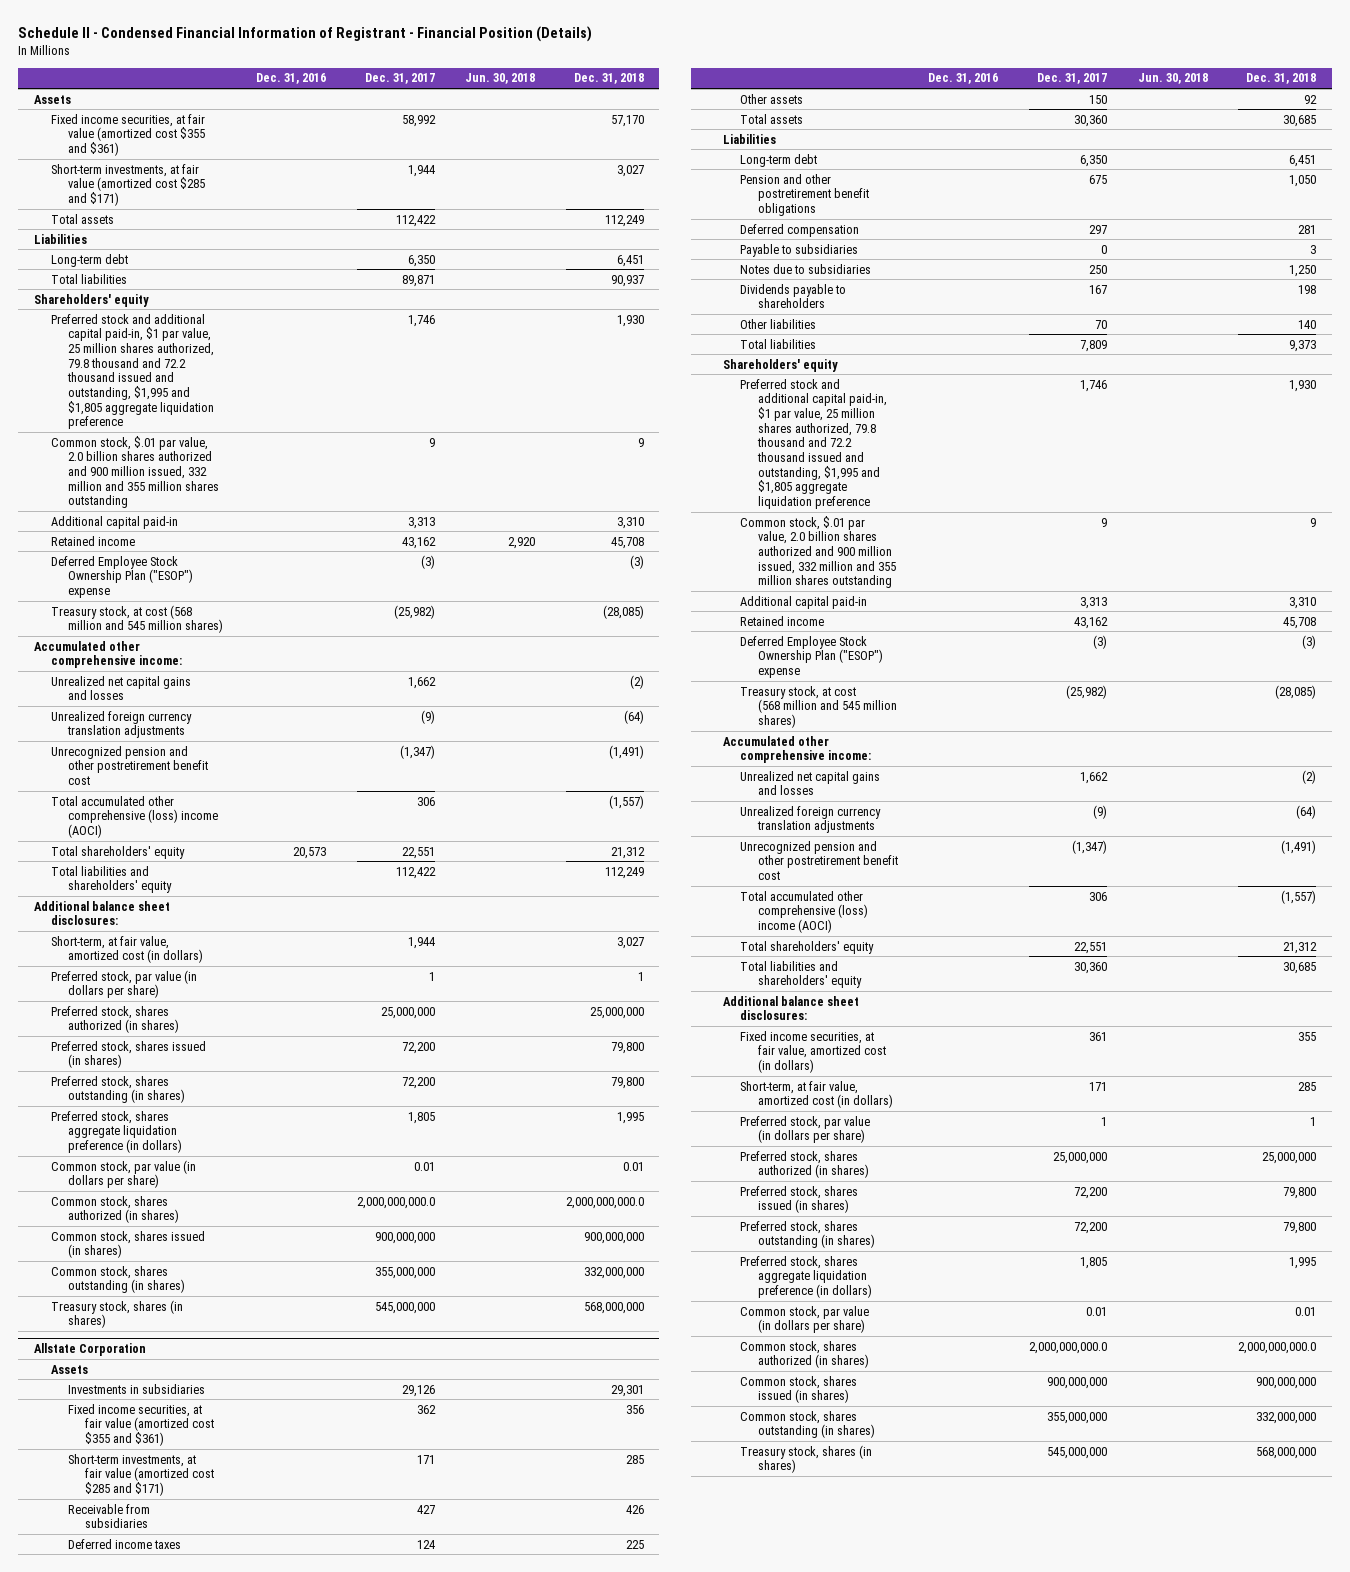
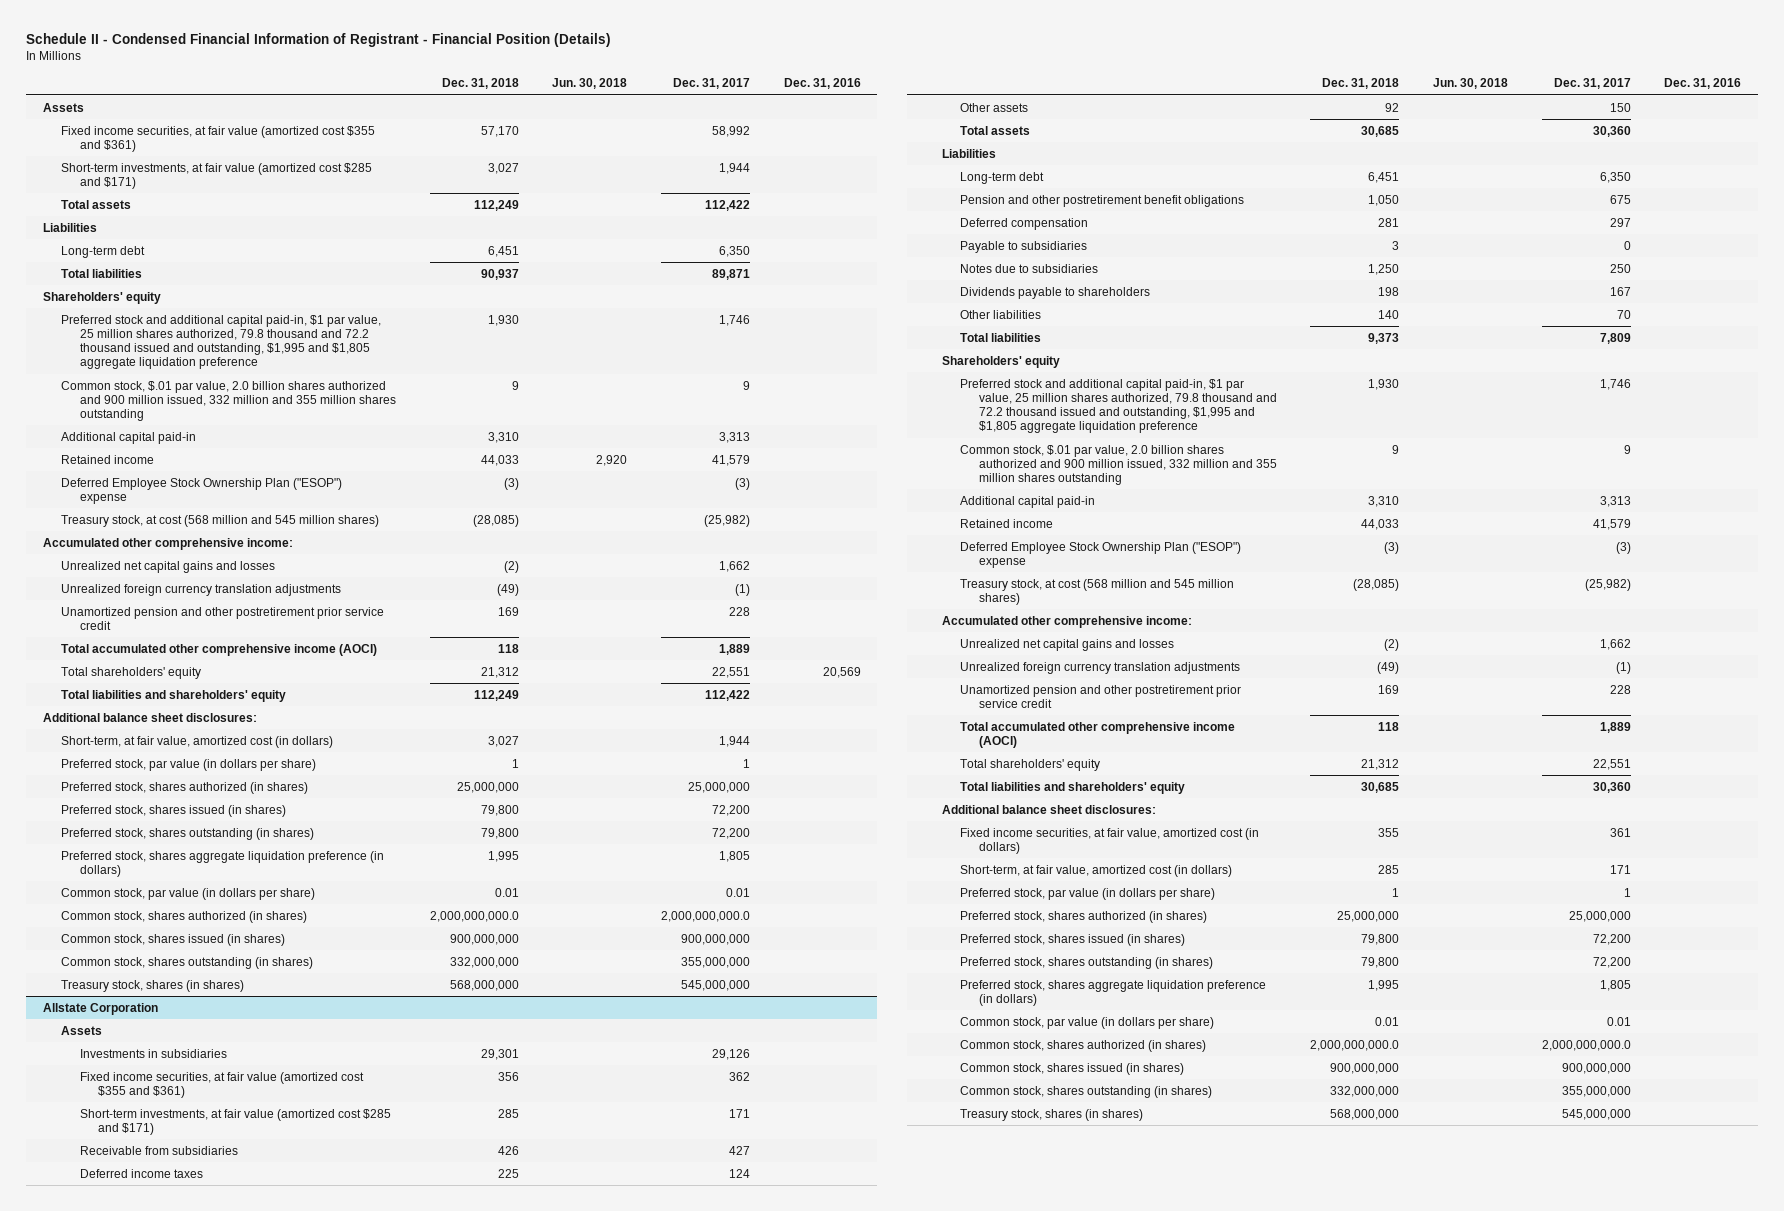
- | Dec. 31, 2016 | Dec. 31, 2017 | Jun. 30, 2018 | Dec. 31, 2018
+ | Dec. 31, 2018 | Jun. 30, 2018 | Dec. 31, 2017 | Dec. 31, 2016
- Retained income | | 43,162 | 2,920 | 45,708
+ Retained income | 44,033 | 2,920 | 41,579 |
- Unrealized foreign currency translation adjustments | | (9) | | (64)
- Unrecognized pension and other postretirement benefit cost | | (1,347) | | (1,491)
- Total accumulated other comprehensive (loss) income (AOCI) | | 306 | | (1,557)
- Total shareholders' equity | 20,573 | 22,551 | | 21,312
+ Unrealized foreign currency translation adjustments | (49) | | (1) |
+ Unamortized pension and other postretirement prior service credit | 169 | | 228 |
+ Total accumulated other comprehensive income (AOCI) | 118 | | 1,889 |
+ Total shareholders' equity | 21,312 | | 22,551 | 20,569
@ Allstate Corporation
- Retained income | | 43,162 | | 45,708
+ Retained income | 44,033 | | 41,579 |
- Unrealized foreign currency translation adjustments | | (9) | | (64)
- Unrecognized pension and other postretirement benefit cost | | (1,347) | | (1,491)
- Total accumulated other comprehensive (loss) income (AOCI) | | 306 | | (1,557)
+ Unrealized foreign currency translation adjustments | (49) | | (1) |
+ Unamortized pension and other postretirement prior service credit | 169 | | 228 |
+ Total accumulated other comprehensive income (AOCI) | 118 | | 1,889 |

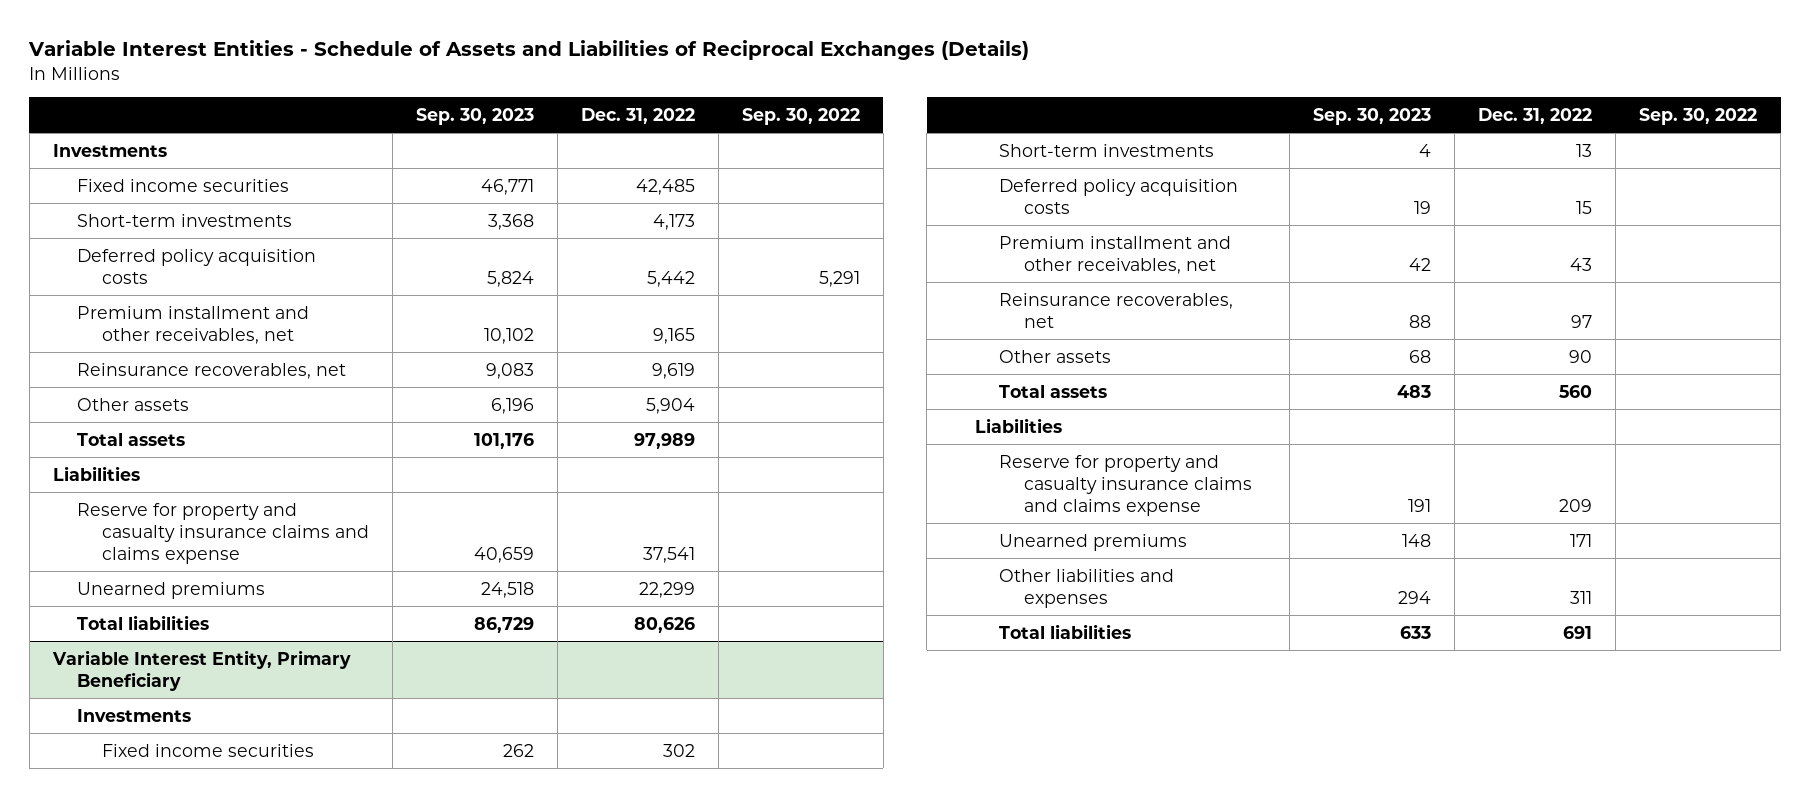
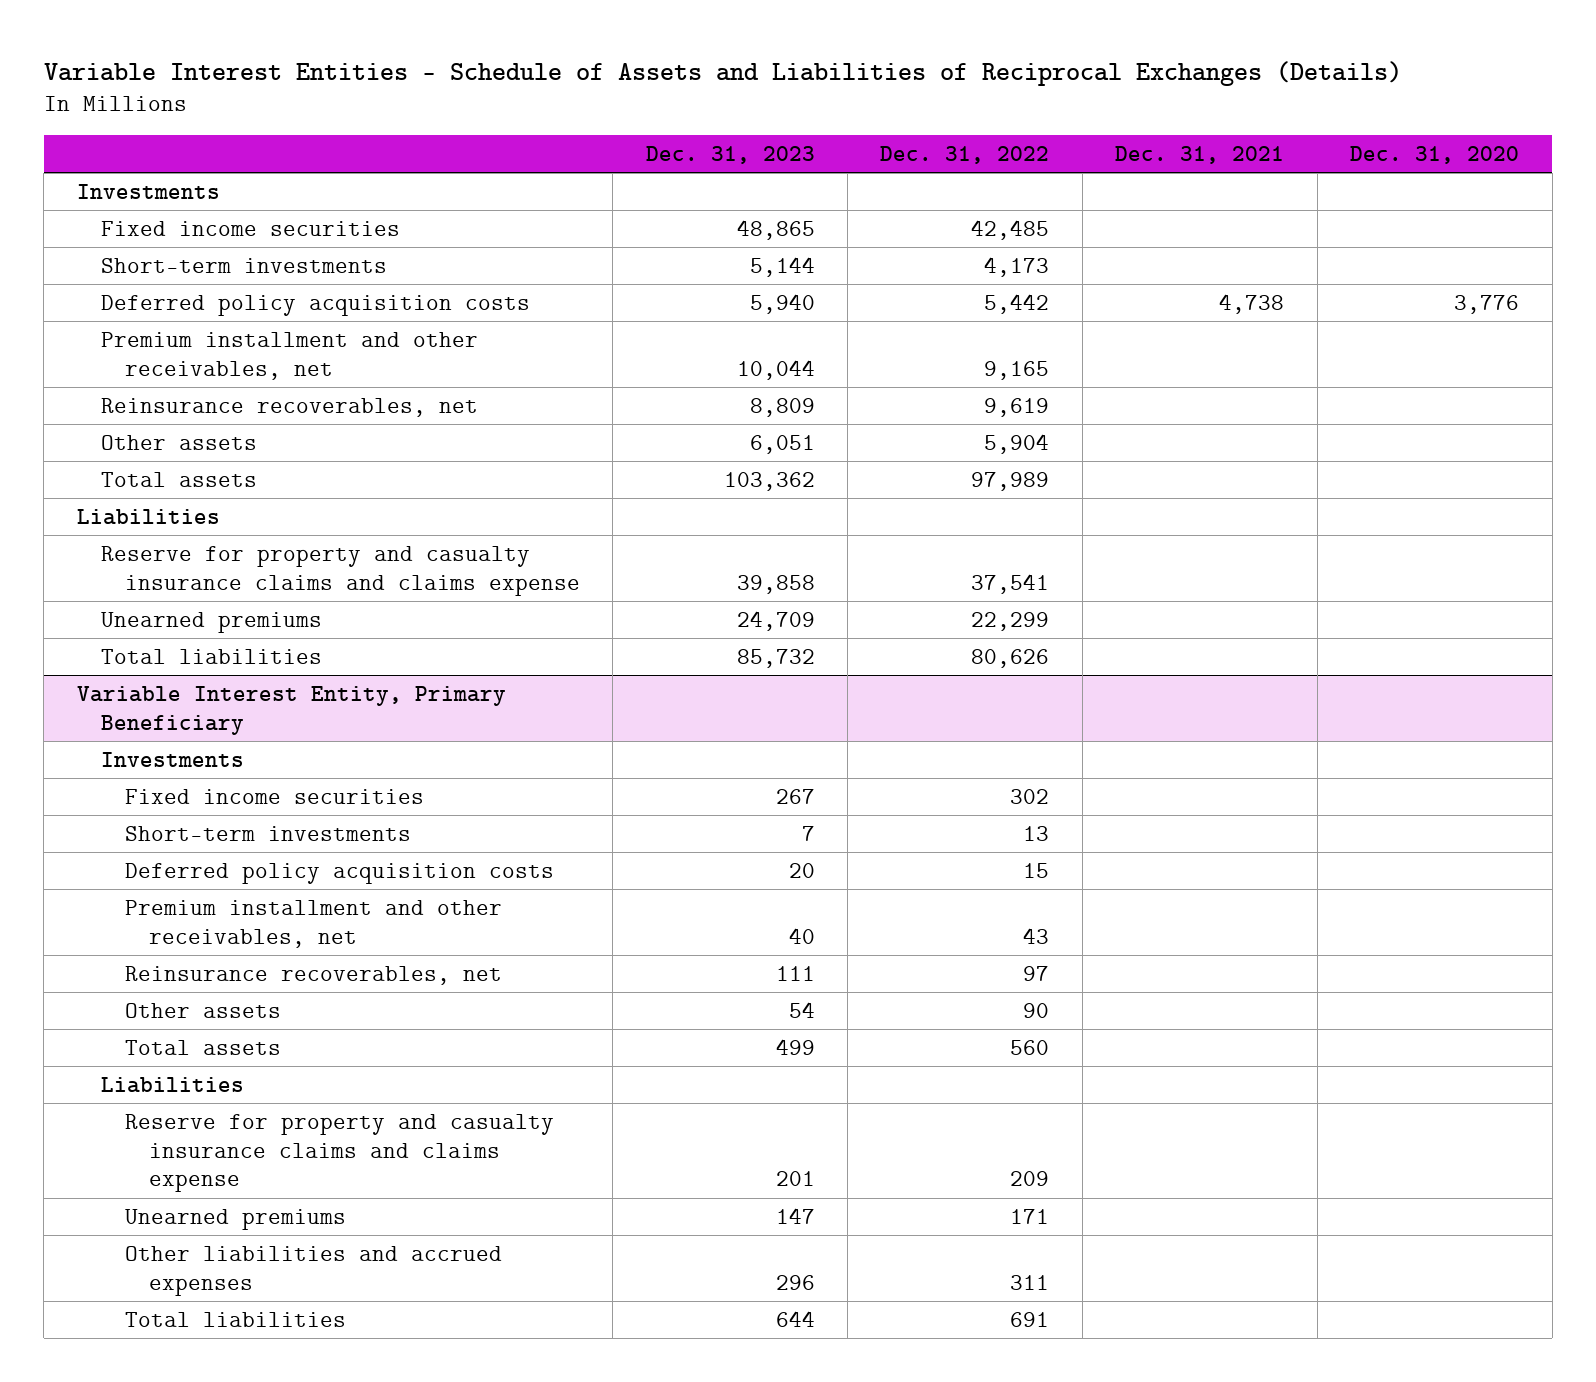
- | Sep. 30, 2023 | Dec. 31, 2022 | Sep. 30, 2022
+ | Dec. 31, 2023 | Dec. 31, 2022 | Dec. 31, 2021 | Dec. 31, 2020
@ Variable Interest Entity, Primary Beneficiary
- Other liabilities and expenses | 294 | 311 |
+ Other liabilities and accrued expenses | 296 | 311 | |

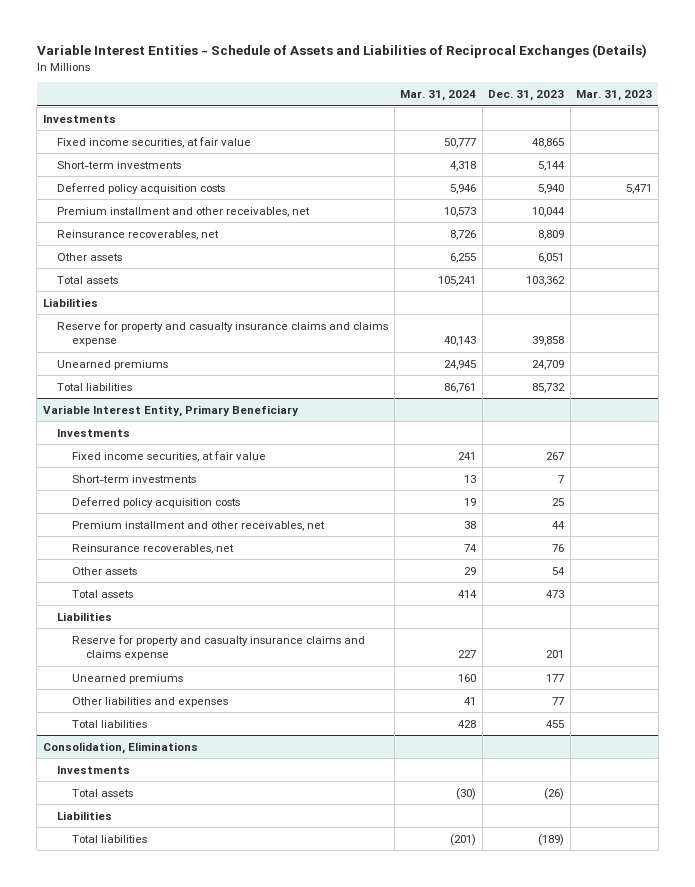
- | Dec. 31, 2023 | Dec. 31, 2022 | Dec. 31, 2021 | Dec. 31, 2020
+ | Mar. 31, 2024 | Dec. 31, 2023 | Mar. 31, 2023
- Fixed income securities | 48,865 | 42,485 | |
+ Fixed income securities, at fair value | 50,777 | 48,865 |
@ Variable Interest Entity, Primary Beneficiary
- Fixed income securities | 267 | 302 | |
+ Fixed income securities, at fair value | 241 | 267 |
- Deferred policy acquisition costs | 20 | 15 | |
- Premium installment and other receivables, net | 40 | 43 | |
- Reinsurance recoverables, net | 111 | 97 | |
+ Deferred policy acquisition costs | 19 | 25 |
+ Premium installment and other receivables, net | 38 | 44 |
+ Reinsurance recoverables, net | 74 | 76 |
- Total assets | 499 | 560 | |
+ Total assets | 414 | 473 |
- Unearned premiums | 147 | 171 | |
- Other liabilities and accrued expenses | 296 | 311 | |
- Total liabilities | 644 | 691 | |
+ Unearned premiums | 160 | 177 |
+ Other liabilities and expenses | 41 | 77 |
+ Total liabilities | 428 | 455 |
+ Consolidation, Eliminations
+ Investments
+ Total assets | (30) | (26) |
+ Liabilities
+ Total liabilities | (201) | (189) |

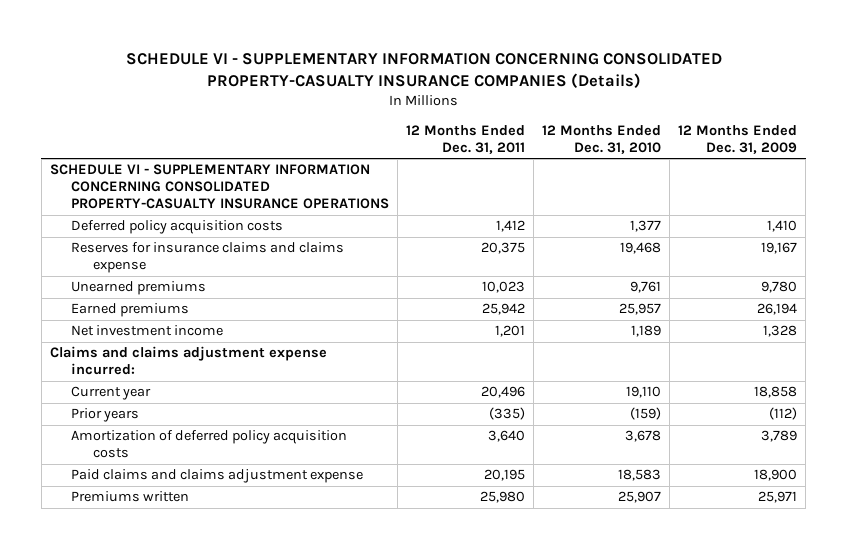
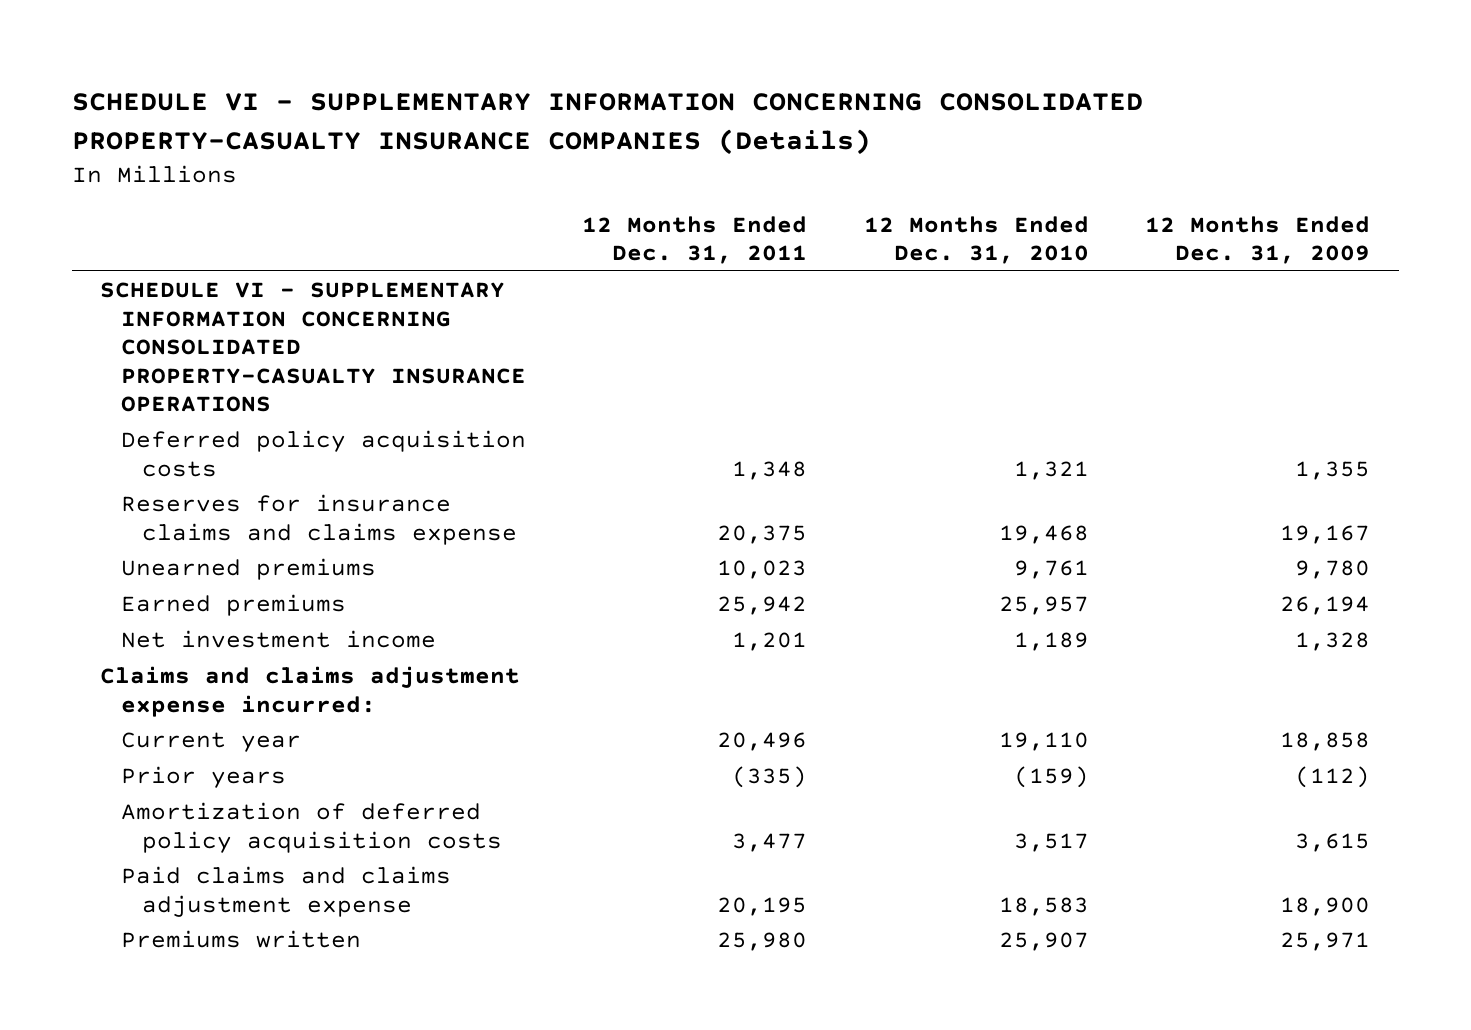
- Deferred policy acquisition costs | 1,412 | 1,377 | 1,410
+ Deferred policy acquisition costs | 1,348 | 1,321 | 1,355
- Amortization of deferred policy acquisition costs | 3,640 | 3,678 | 3,789
+ Amortization of deferred policy acquisition costs | 3,477 | 3,517 | 3,615

